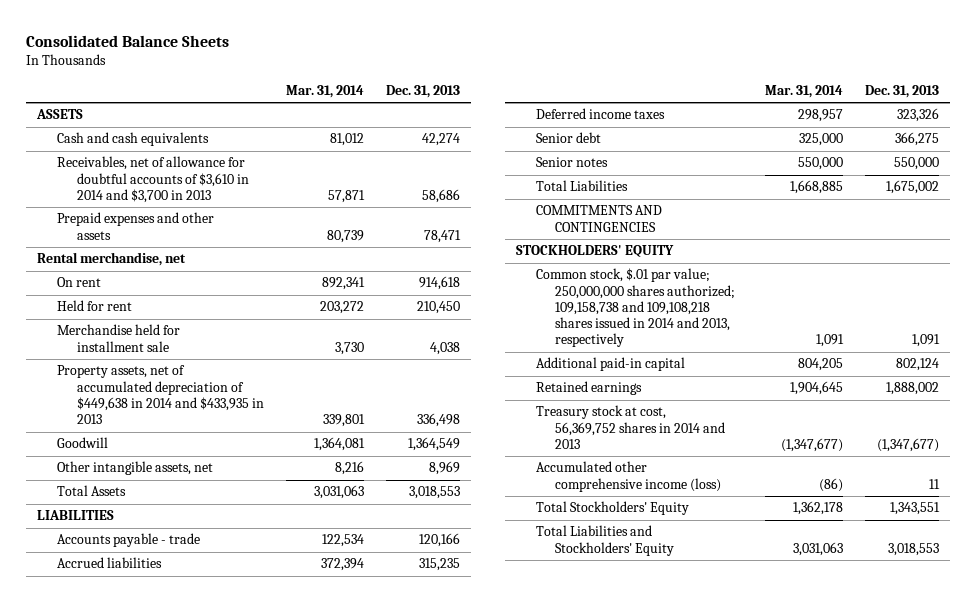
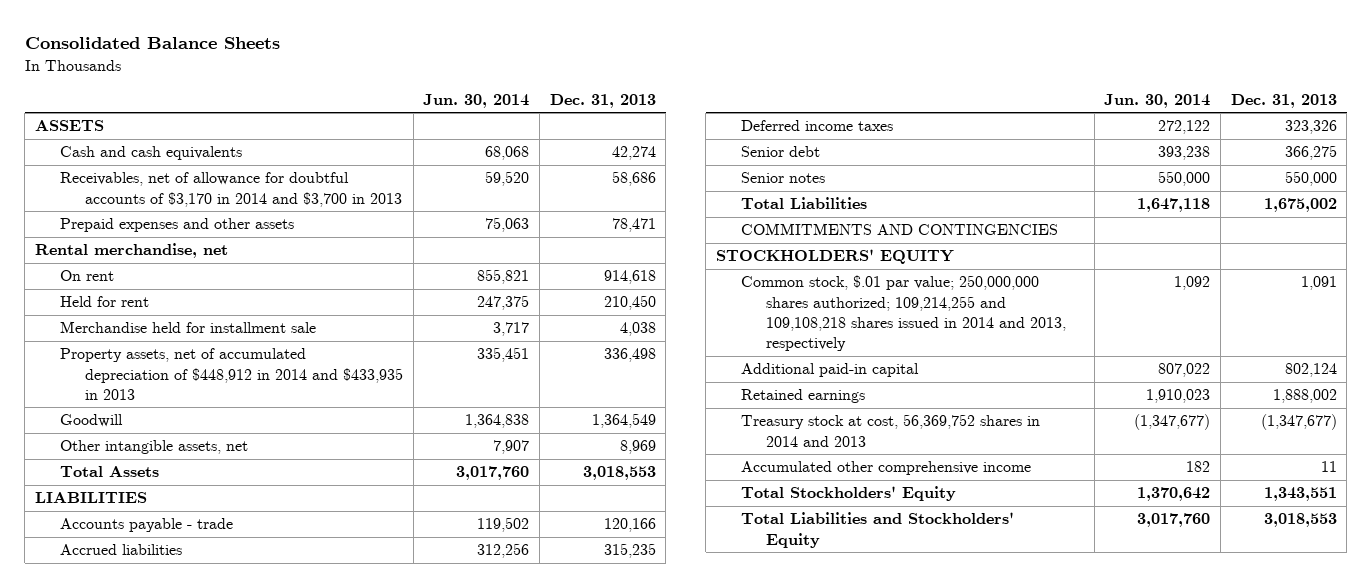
- | Mar. 31, 2014 | Dec. 31, 2013
+ | Jun. 30, 2014 | Dec. 31, 2013
- Receivables, net of allowance for doubtful accounts of $3,610 in 2014 and $3,700 in 2013 | 57,871 | 58,686
+ Receivables, net of allowance for doubtful accounts of $3,170 in 2014 and $3,700 in 2013 | 59,520 | 58,686
- Property assets, net of accumulated depreciation of $449,638 in 2014 and $433,935 in 2013 | 339,801 | 336,498
+ Property assets, net of accumulated depreciation of $448,912 in 2014 and $433,935 in 2013 | 335,451 | 336,498
- Common stock, $.01 par value; 250,000,000 shares authorized; 109,158,738 and 109,108,218 shares issued in 2014 and 2013, respectively | 1,091 | 1,091
+ Common stock, $.01 par value; 250,000,000 shares authorized; 109,214,255 and 109,108,218 shares issued in 2014 and 2013, respectively | 1,092 | 1,091
- Accumulated other comprehensive income (loss) | (86) | 11
+ Accumulated other comprehensive income | 182 | 11

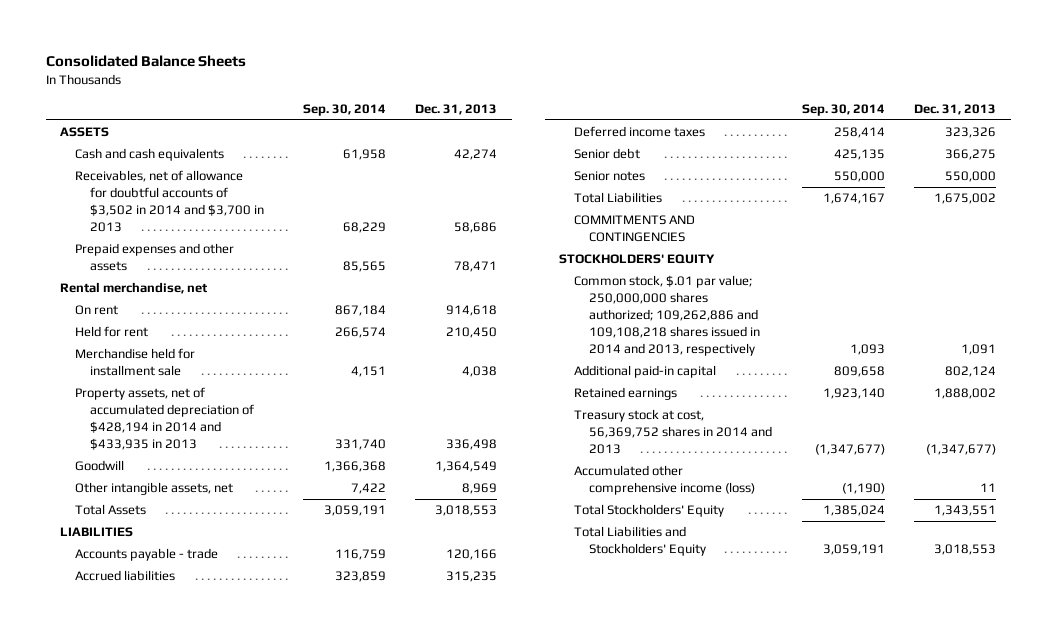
- | Jun. 30, 2014 | Dec. 31, 2013
+ | Sep. 30, 2014 | Dec. 31, 2013
- Receivables, net of allowance for doubtful accounts of $3,170 in 2014 and $3,700 in 2013 | 59,520 | 58,686
+ Receivables, net of allowance for doubtful accounts of $3,502 in 2014 and $3,700 in 2013 | 68,229 | 58,686
- Property assets, net of accumulated depreciation of $448,912 in 2014 and $433,935 in 2013 | 335,451 | 336,498
+ Property assets, net of accumulated depreciation of $428,194 in 2014 and $433,935 in 2013 | 331,740 | 336,498
- Common stock, $.01 par value; 250,000,000 shares authorized; 109,214,255 and 109,108,218 shares issued in 2014 and 2013, respectively | 1,092 | 1,091
+ Common stock, $.01 par value; 250,000,000 shares authorized; 109,262,886 and 109,108,218 shares issued in 2014 and 2013, respectively | 1,093 | 1,091
- Accumulated other comprehensive income | 182 | 11
+ Accumulated other comprehensive income (loss) | (1,190) | 11

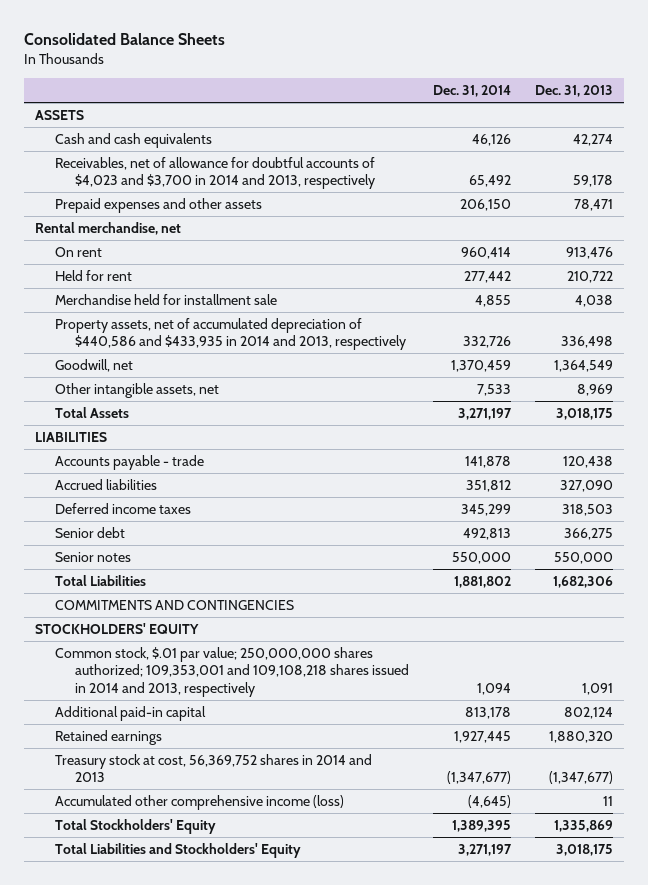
- | Sep. 30, 2014 | Dec. 31, 2013
+ | Dec. 31, 2014 | Dec. 31, 2013
- Receivables, net of allowance for doubtful accounts of $3,502 in 2014 and $3,700 in 2013 | 68,229 | 58,686
+ Receivables, net of allowance for doubtful accounts of $4,023 and $3,700 in 2014 and 2013, respectively | 65,492 | 59,178
- On rent | 867,184 | 914,618
- Held for rent | 266,574 | 210,450
+ On rent | 960,414 | 913,476
+ Held for rent | 277,442 | 210,722
- Property assets, net of accumulated depreciation of $428,194 in 2014 and $433,935 in 2013 | 331,740 | 336,498
- Goodwill | 1,366,368 | 1,364,549
+ Property assets, net of accumulated depreciation of $440,586 and $433,935 in 2014 and 2013, respectively | 332,726 | 336,498
+ Goodwill, net | 1,370,459 | 1,364,549
- Total Assets | 3,059,191 | 3,018,553
+ Total Assets | 3,271,197 | 3,018,175
- Accounts payable - trade | 116,759 | 120,166
- Accrued liabilities | 323,859 | 315,235
- Deferred income taxes | 258,414 | 323,326
+ Accounts payable - trade | 141,878 | 120,438
+ Accrued liabilities | 351,812 | 327,090
+ Deferred income taxes | 345,299 | 318,503
- Total Liabilities | 1,674,167 | 1,675,002
+ Total Liabilities | 1,881,802 | 1,682,306
- Common stock, $.01 par value; 250,000,000 shares authorized; 109,262,886 and 109,108,218 shares issued in 2014 and 2013, respectively | 1,093 | 1,091
+ Common stock, $.01 par value; 250,000,000 shares authorized; 109,353,001 and 109,108,218 shares issued in 2014 and 2013, respectively | 1,094 | 1,091
- Retained earnings | 1,923,140 | 1,888,002
+ Retained earnings | 1,927,445 | 1,880,320
- Total Stockholders' Equity | 1,385,024 | 1,343,551
- Total Liabilities and Stockholders' Equity | 3,059,191 | 3,018,553
+ Total Stockholders' Equity | 1,389,395 | 1,335,869
+ Total Liabilities and Stockholders' Equity | 3,271,197 | 3,018,175

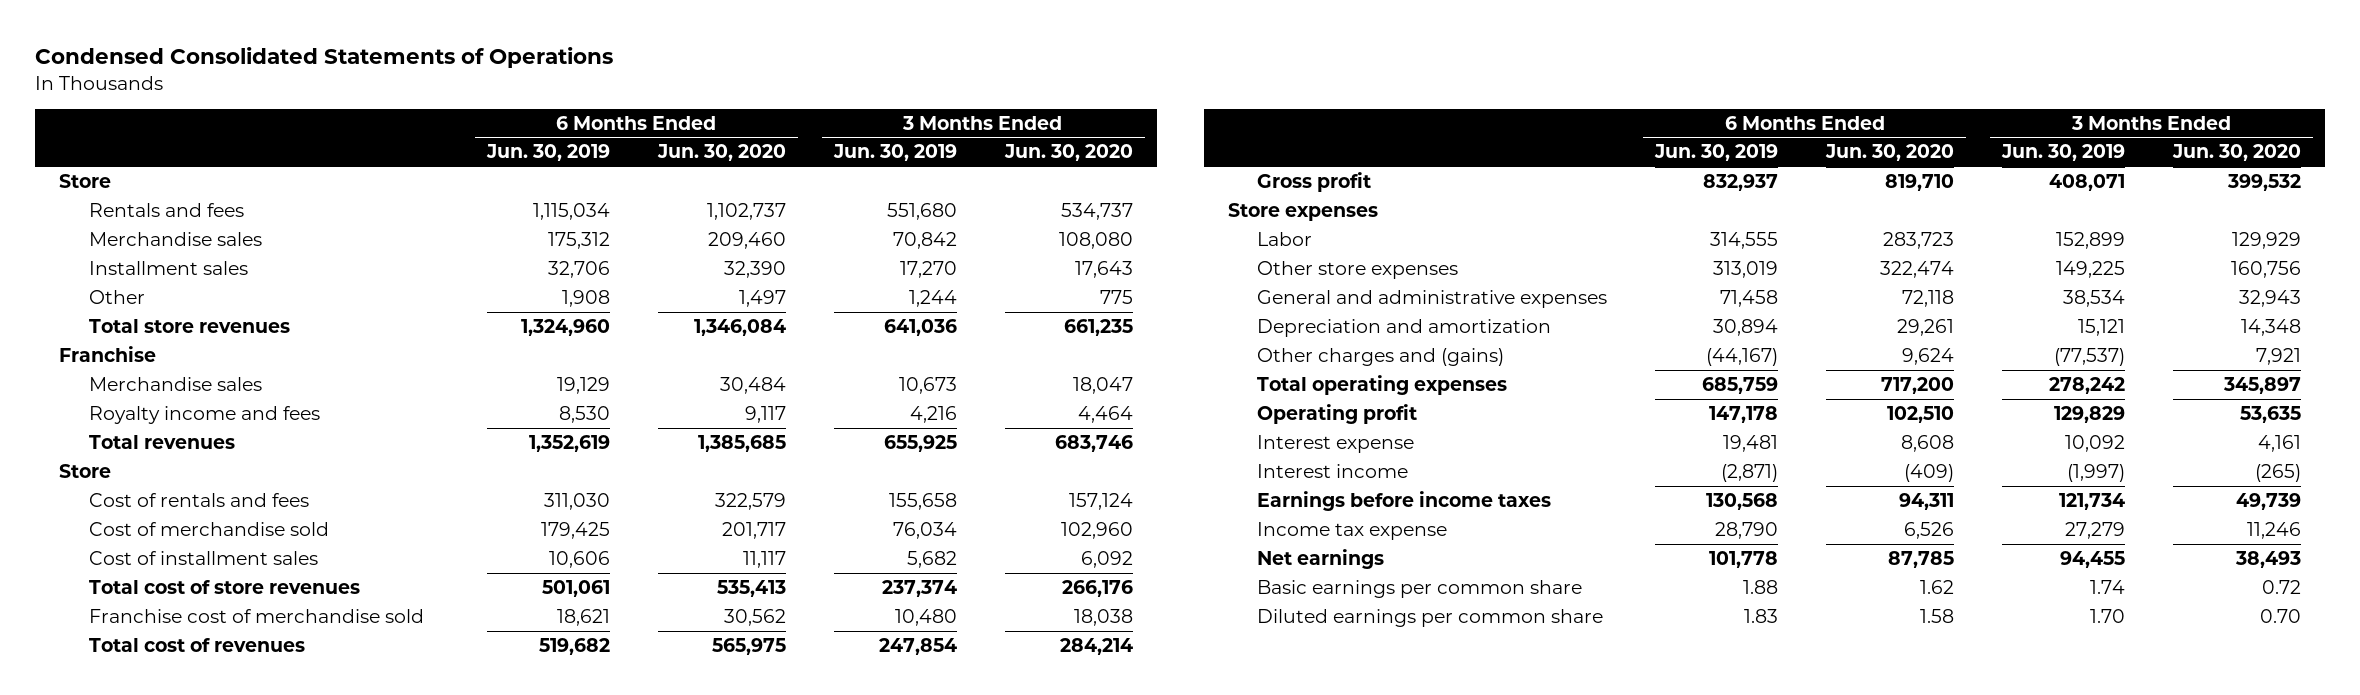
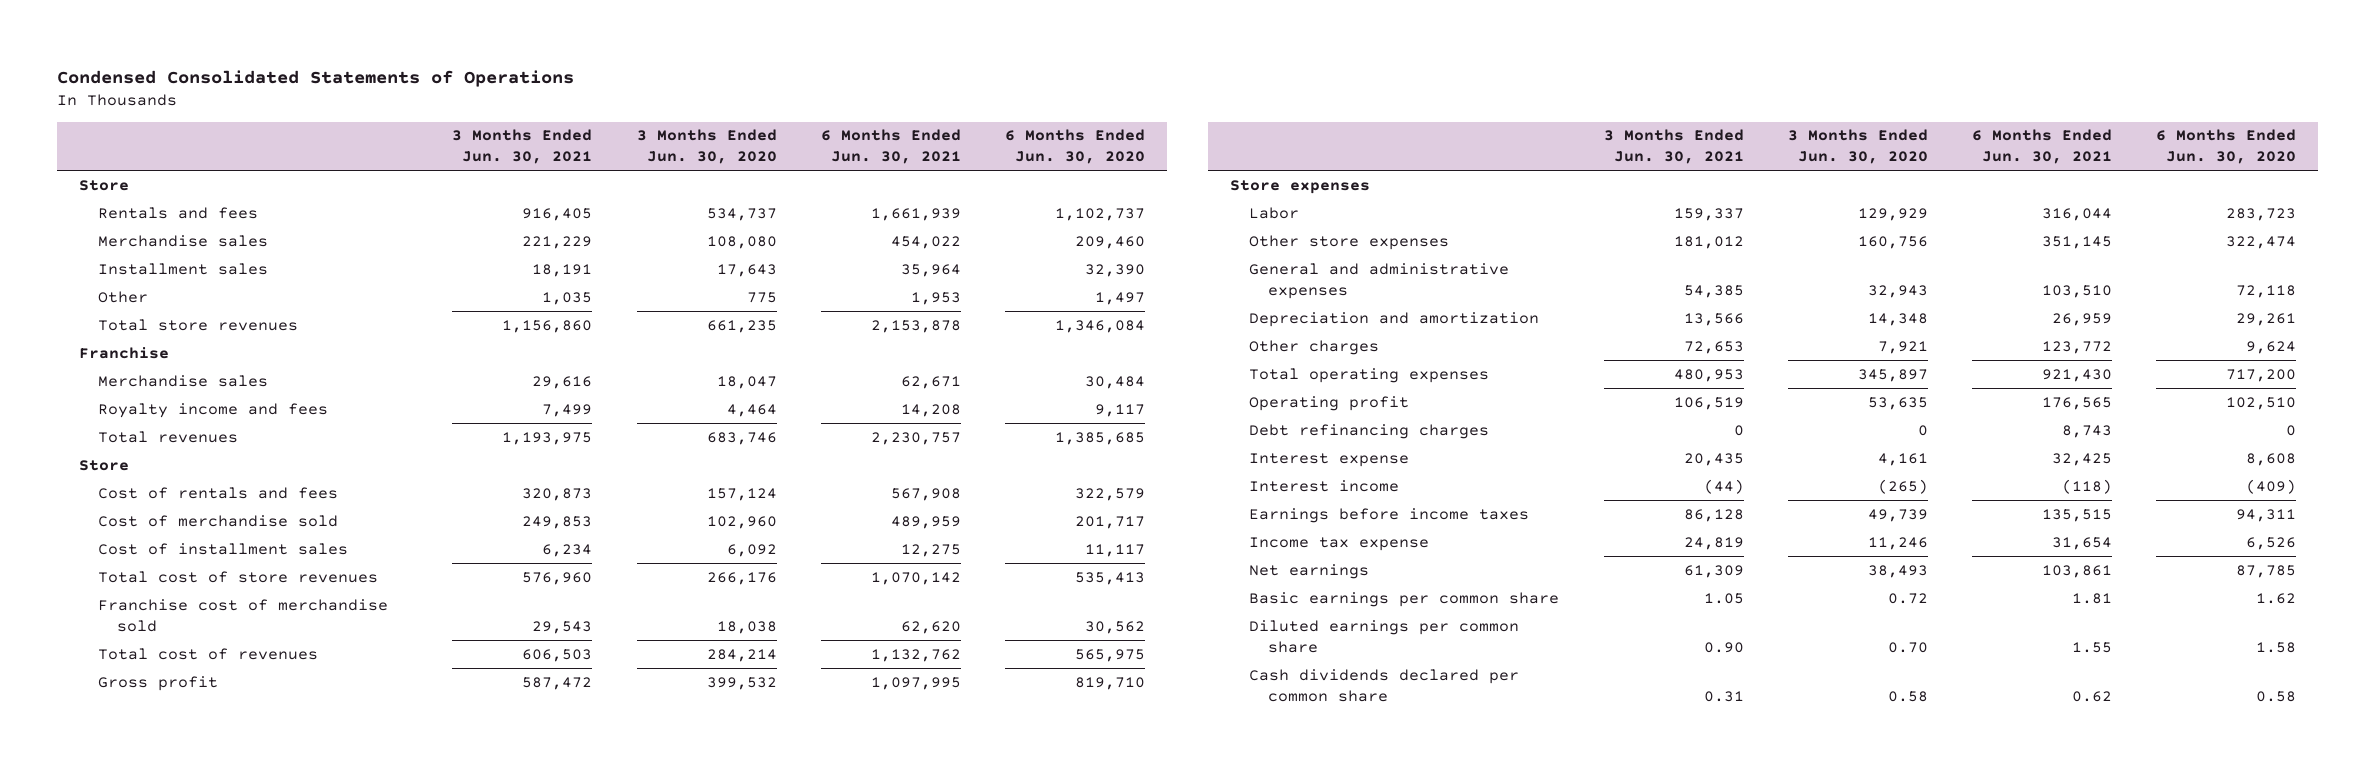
- | 6 Months Ended Jun. 30, 2019 | 6 Months Ended Jun. 30, 2020 | 3 Months Ended Jun. 30, 2019 | 3 Months Ended Jun. 30, 2020
+ | 3 Months Ended Jun. 30, 2021 | 3 Months Ended Jun. 30, 2020 | 6 Months Ended Jun. 30, 2021 | 6 Months Ended Jun. 30, 2020
- Other charges and (gains) | (44,167) | 9,624 | (77,537) | 7,921
+ Other charges | 72,653 | 7,921 | 123,772 | 9,624
+ Debt refinancing charges | 0 | 0 | 8,743 | 0
+ Cash dividends declared per common share | 0.31 | 0.58 | 0.62 | 0.58

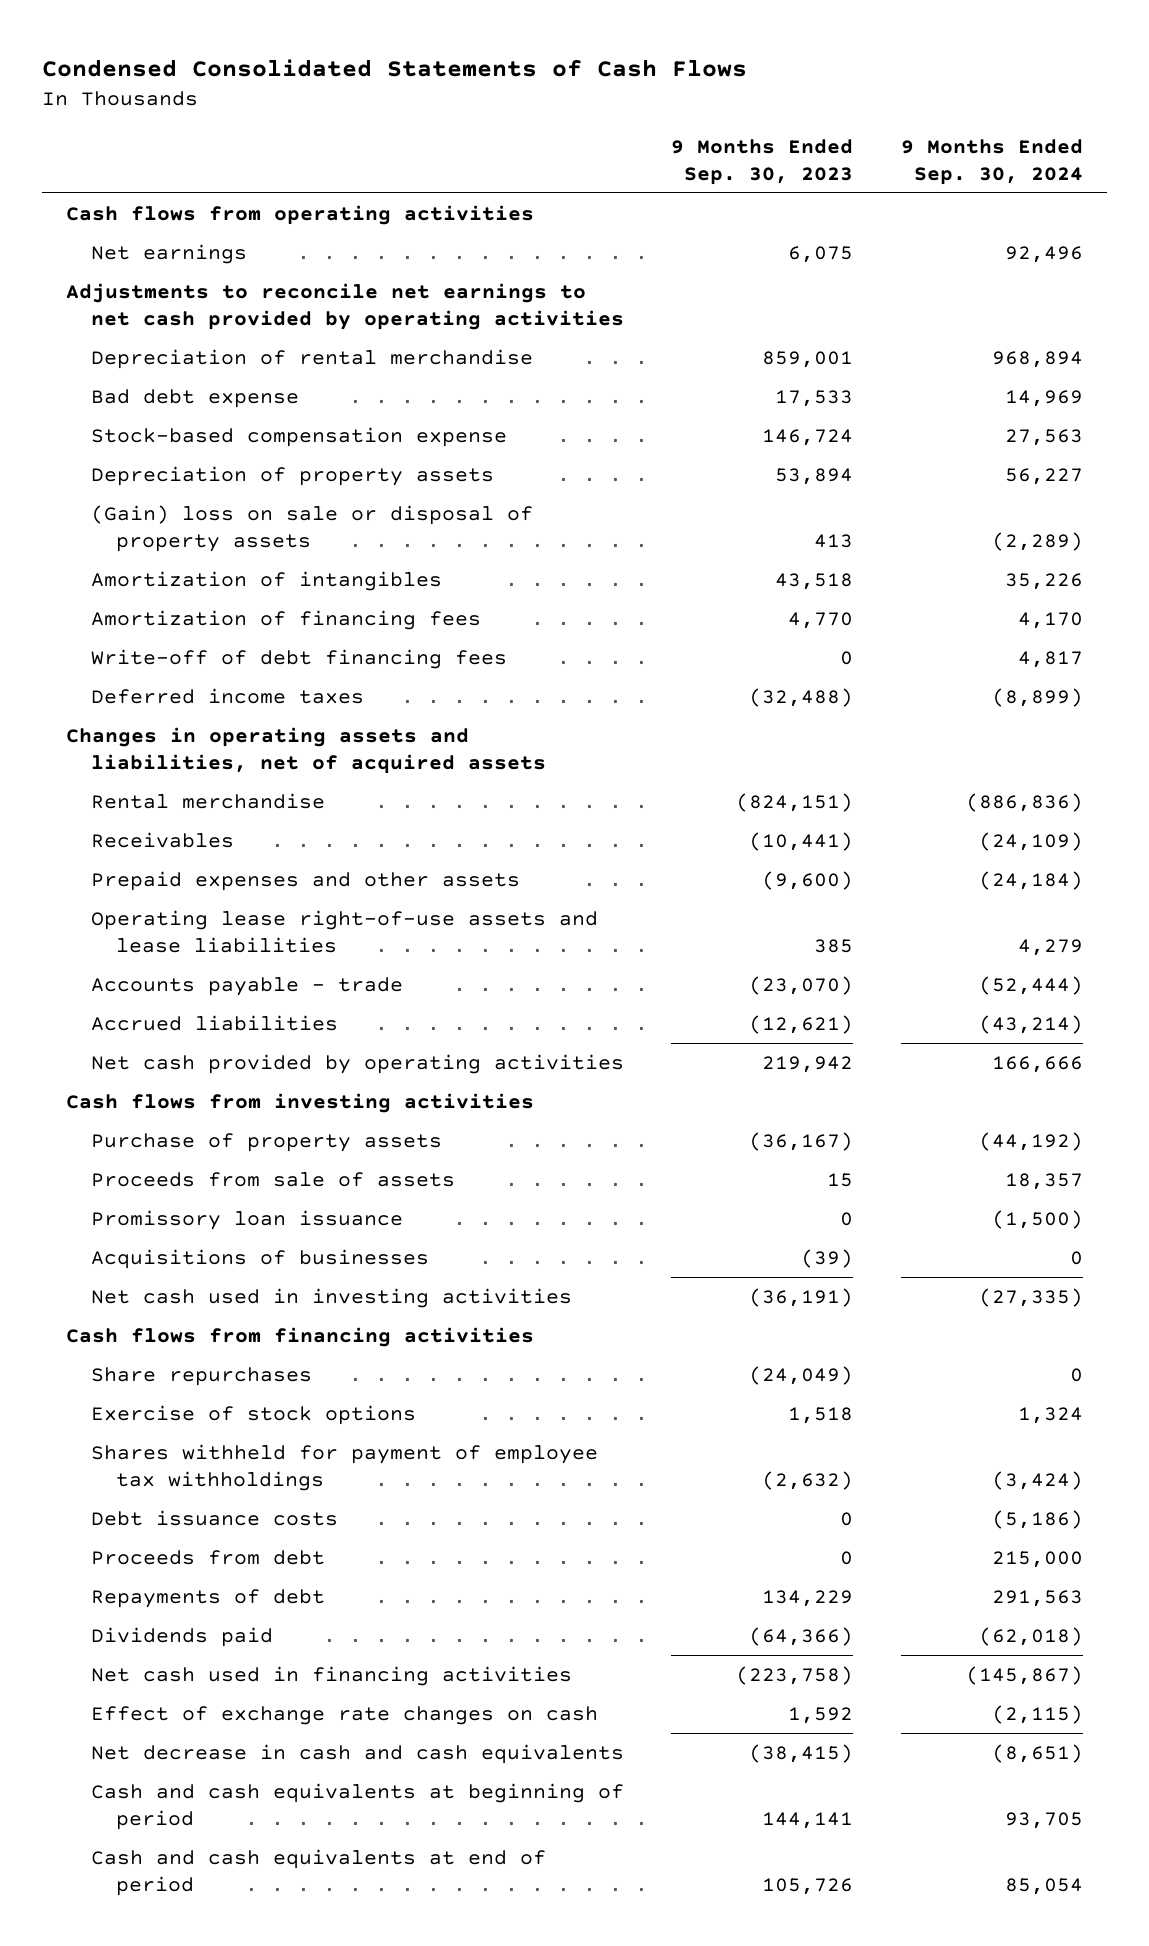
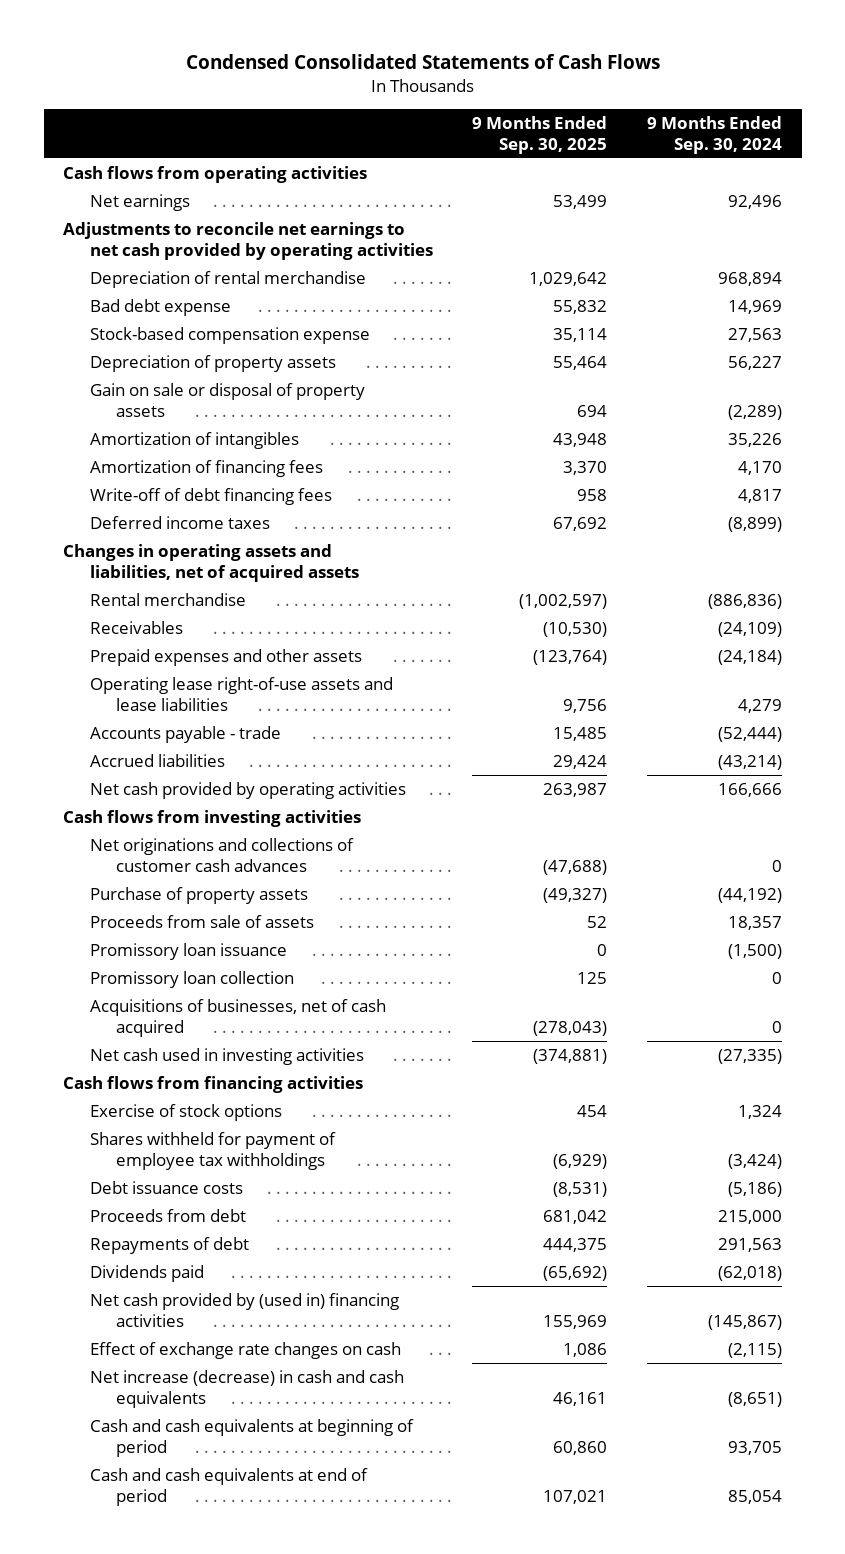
- | 9 Months Ended Sep. 30, 2023 | 9 Months Ended Sep. 30, 2024
+ | 9 Months Ended Sep. 30, 2025 | 9 Months Ended Sep. 30, 2024
- (Gain) loss on sale or disposal of property assets | 413 | (2,289)
+ Gain on sale or disposal of property assets | 694 | (2,289)
+ Net originations and collections of customer cash advances | (47,688) | 0
- Acquisitions of businesses | (39) | 0
+ Promissory loan collection | 125 | 0
+ Acquisitions of businesses, net of cash acquired | (278,043) | 0
- Share repurchases | (24,049) | 0
- Net cash used in financing activities | (223,758) | (145,867)
+ Net cash provided by (used in) financing activities | 155,969 | (145,867)
- Net decrease in cash and cash equivalents | (38,415) | (8,651)
+ Net increase (decrease) in cash and cash equivalents | 46,161 | (8,651)

